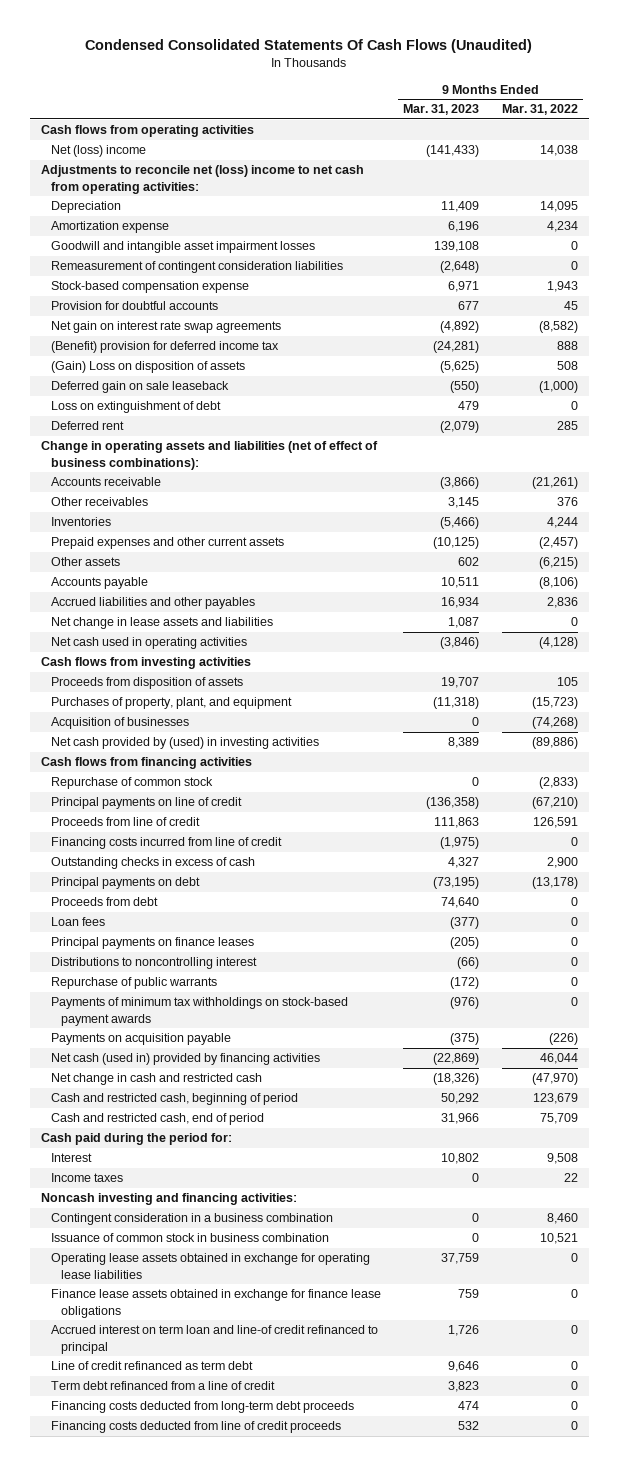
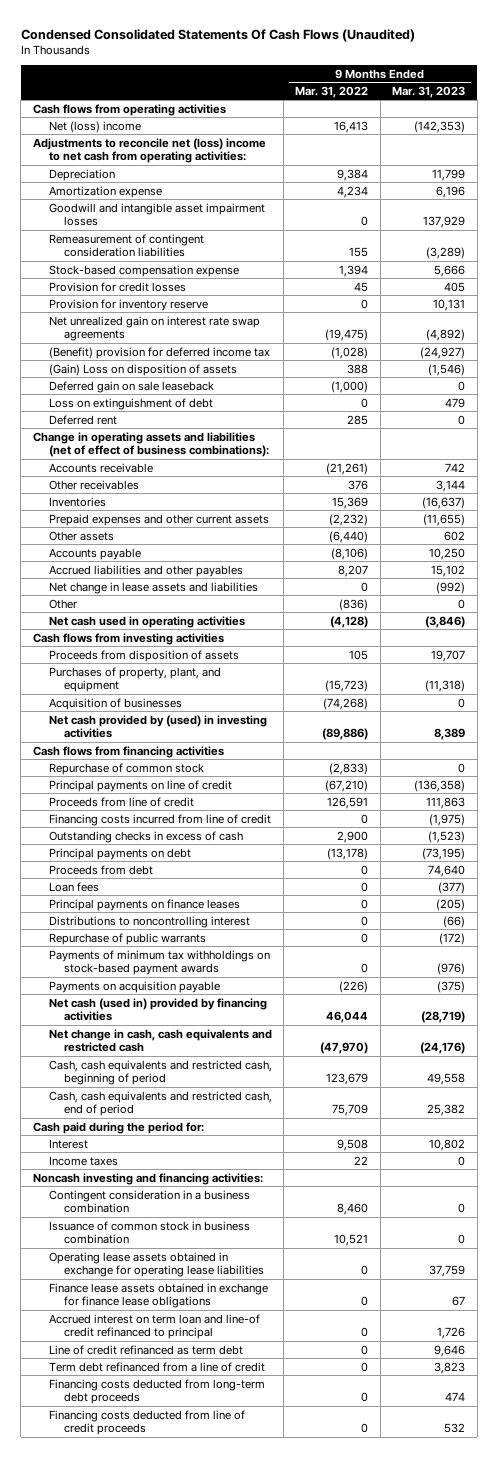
- | 9 Months Ended Mar. 31, 2023 | 9 Months Ended Mar. 31, 2022
+ | 9 Months Ended Mar. 31, 2022 | 9 Months Ended Mar. 31, 2023
- Net (loss) income | (141,433) | 14,038
+ Net (loss) income | 16,413 | (142,353)
- Depreciation | 11,409 | 14,095
+ Depreciation | 9,384 | 11,799
- Goodwill and intangible asset impairment losses | 139,108 | 0
- Remeasurement of contingent consideration liabilities | (2,648) | 0
- Stock-based compensation expense | 6,971 | 1,943
- Provision for doubtful accounts | 677 | 45
- Net gain on interest rate swap agreements | (4,892) | (8,582)
- (Benefit) provision for deferred income tax | (24,281) | 888
- (Gain) Loss on disposition of assets | (5,625) | 508
- Deferred gain on sale leaseback | (550) | (1,000)
+ Goodwill and intangible asset impairment losses | 0 | 137,929
+ Remeasurement of contingent consideration liabilities | 155 | (3,289)
+ Stock-based compensation expense | 1,394 | 5,666
+ Provision for credit losses | 45 | 405
+ Provision for inventory reserve | 0 | 10,131
+ Net unrealized gain on interest rate swap agreements | (19,475) | (4,892)
+ (Benefit) provision for deferred income tax | (1,028) | (24,927)
+ (Gain) Loss on disposition of assets | 388 | (1,546)
+ Deferred gain on sale leaseback | (1,000) | 0
- Deferred rent | (2,079) | 285
+ Deferred rent | 285 | 0
- Accounts receivable | (3,866) | (21,261)
- Other receivables | 3,145 | 376
- Inventories | (5,466) | 4,244
- Prepaid expenses and other current assets | (10,125) | (2,457)
- Other assets | 602 | (6,215)
- Accounts payable | 10,511 | (8,106)
- Accrued liabilities and other payables | 16,934 | 2,836
- Net change in lease assets and liabilities | 1,087 | 0
+ Accounts receivable | (21,261) | 742
+ Other receivables | 376 | 3,144
+ Inventories | 15,369 | (16,637)
+ Prepaid expenses and other current assets | (2,232) | (11,655)
+ Other assets | (6,440) | 602
+ Accounts payable | (8,106) | 10,250
+ Accrued liabilities and other payables | 8,207 | 15,102
+ Net change in lease assets and liabilities | 0 | (992)
+ Other | (836) | 0
- Outstanding checks in excess of cash | 4,327 | 2,900
+ Outstanding checks in excess of cash | 2,900 | (1,523)
- Net cash (used in) provided by financing activities | (22,869) | 46,044
- Net change in cash and restricted cash | (18,326) | (47,970)
- Cash and restricted cash, beginning of period | 50,292 | 123,679
- Cash and restricted cash, end of period | 31,966 | 75,709
+ Net cash (used in) provided by financing activities | 46,044 | (28,719)
+ Net change in cash, cash equivalents and restricted cash | (47,970) | (24,176)
+ Cash, cash equivalents and restricted cash, beginning of period | 123,679 | 49,558
+ Cash, cash equivalents and restricted cash, end of period | 75,709 | 25,382
- Finance lease assets obtained in exchange for finance lease obligations | 759 | 0
+ Finance lease assets obtained in exchange for finance lease obligations | 0 | 67

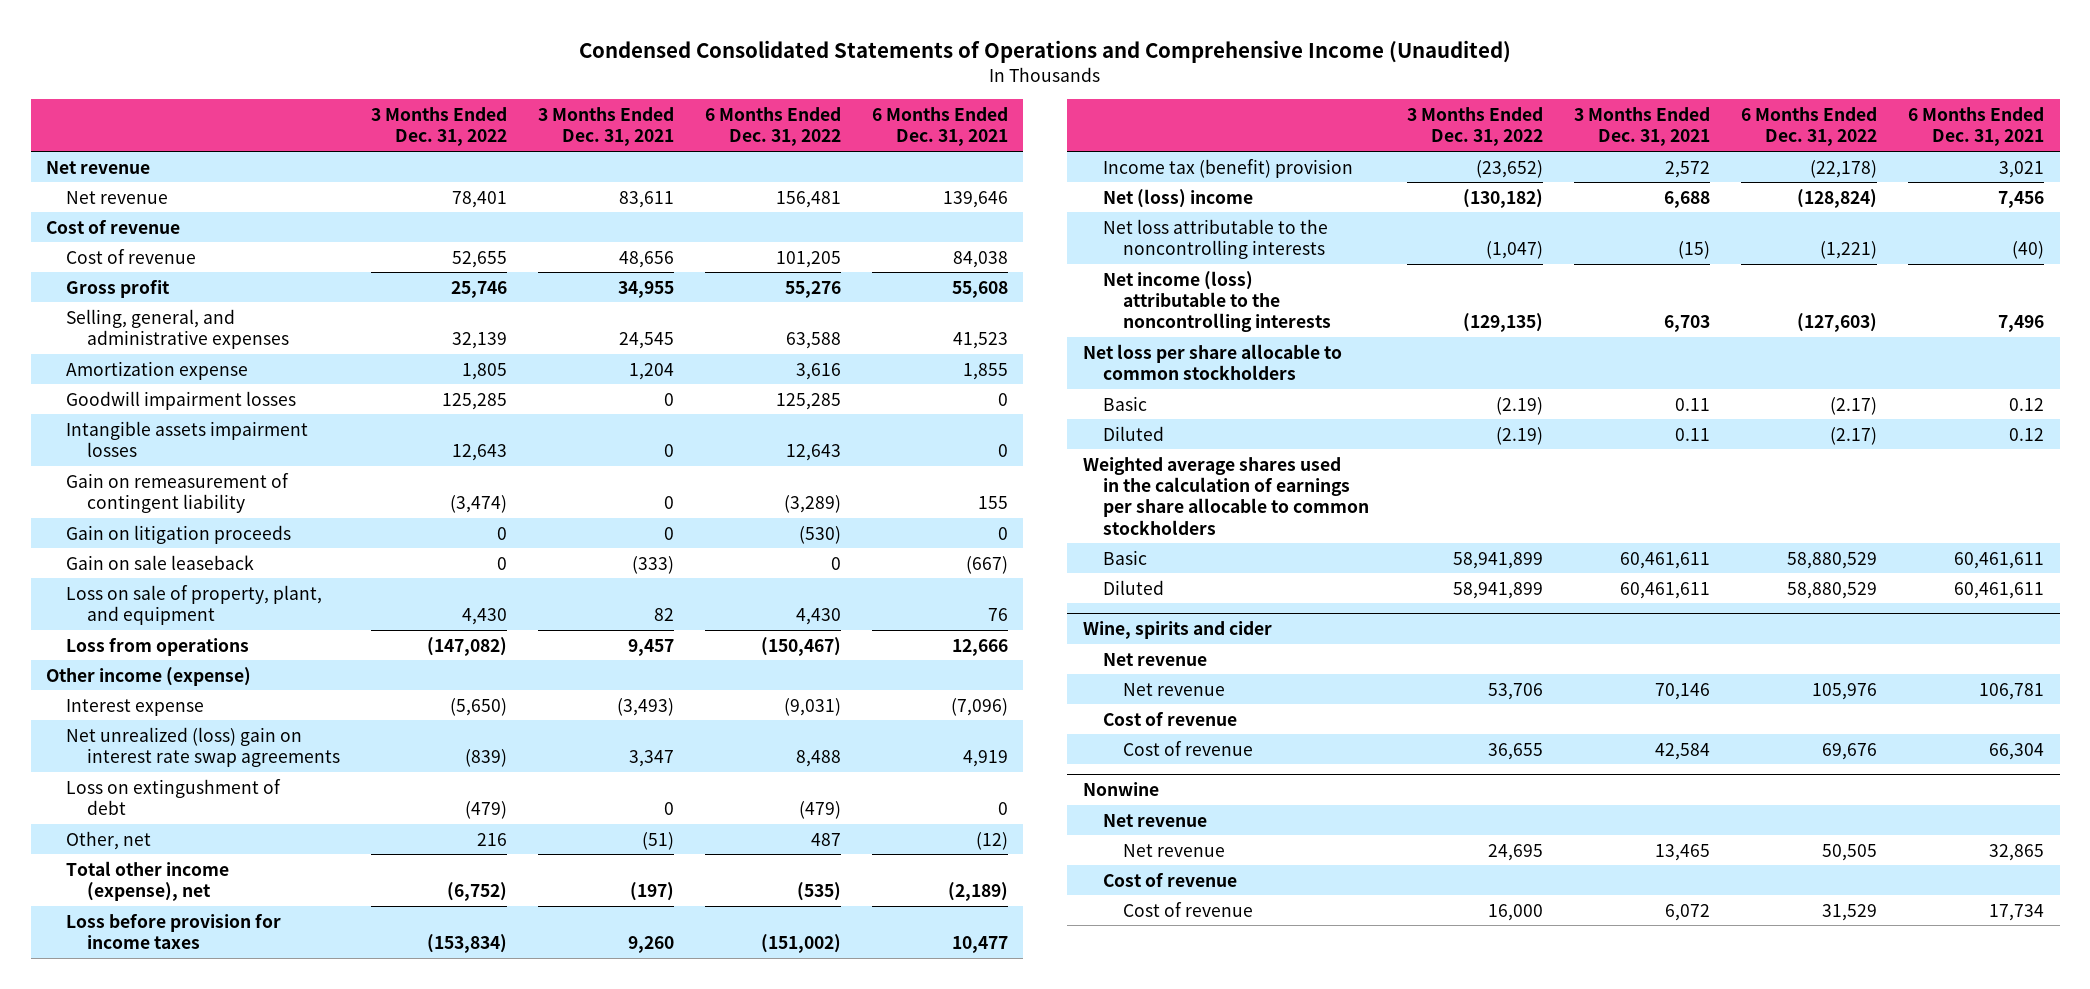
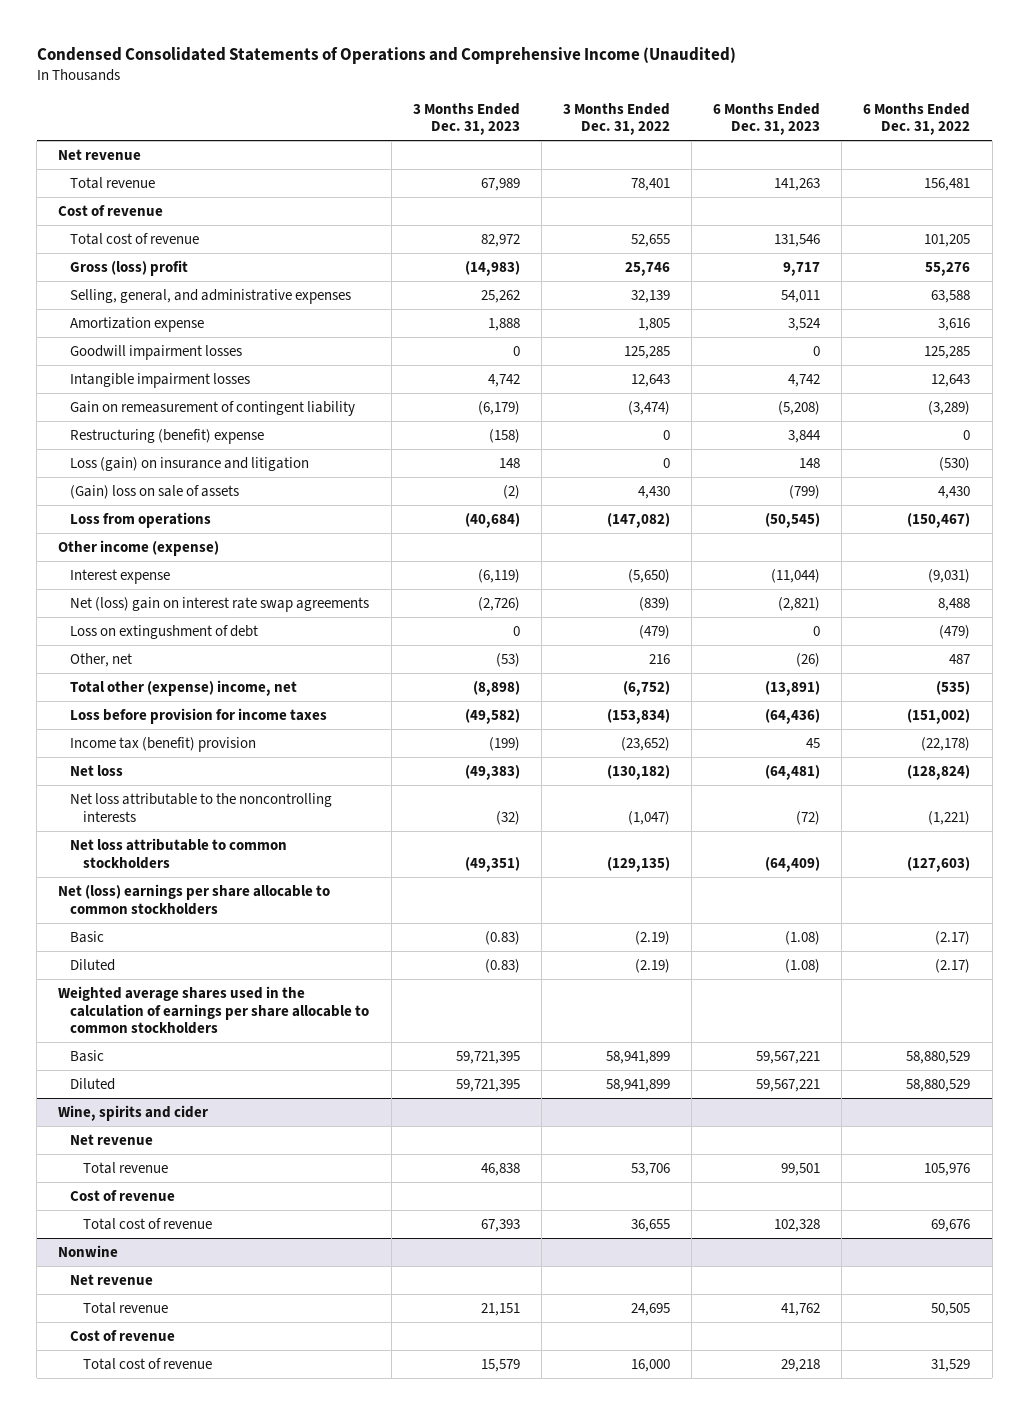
- | 3 Months Ended Dec. 31, 2022 | 3 Months Ended Dec. 31, 2021 | 6 Months Ended Dec. 31, 2022 | 6 Months Ended Dec. 31, 2021
+ | 3 Months Ended Dec. 31, 2023 | 3 Months Ended Dec. 31, 2022 | 6 Months Ended Dec. 31, 2023 | 6 Months Ended Dec. 31, 2022
- Net revenue | 78,401 | 83,611 | 156,481 | 139,646
+ Total revenue | 67,989 | 78,401 | 141,263 | 156,481
- Cost of revenue | 52,655 | 48,656 | 101,205 | 84,038
- Gross profit | 25,746 | 34,955 | 55,276 | 55,608
+ Total cost of revenue | 82,972 | 52,655 | 131,546 | 101,205
+ Gross (loss) profit | (14,983) | 25,746 | 9,717 | 55,276
- Intangible assets impairment losses | 12,643 | 0 | 12,643 | 0
+ Intangible impairment losses | 4,742 | 12,643 | 4,742 | 12,643
- Gain on litigation proceeds | 0 | 0 | (530) | 0
- Gain on sale leaseback | 0 | (333) | 0 | (667)
- Loss on sale of property, plant, and equipment | 4,430 | 82 | 4,430 | 76
+ Restructuring (benefit) expense | (158) | 0 | 3,844 | 0
+ Loss (gain) on insurance and litigation | 148 | 0 | 148 | (530)
+ (Gain) loss on sale of assets | (2) | 4,430 | (799) | 4,430
- Net unrealized (loss) gain on interest rate swap agreements | (839) | 3,347 | 8,488 | 4,919
+ Net (loss) gain on interest rate swap agreements | (2,726) | (839) | (2,821) | 8,488
- Total other income (expense), net | (6,752) | (197) | (535) | (2,189)
+ Total other (expense) income, net | (8,898) | (6,752) | (13,891) | (535)
- Net (loss) income | (130,182) | 6,688 | (128,824) | 7,456
+ Net loss | (49,383) | (130,182) | (64,481) | (128,824)
- Net income (loss) attributable to the noncontrolling interests | (129,135) | 6,703 | (127,603) | 7,496
- Net loss per share allocable to common stockholders
+ Net loss attributable to common stockholders | (49,351) | (129,135) | (64,409) | (127,603)
+ Net (loss) earnings per share allocable to common stockholders
@ Wine, spirits and cider
- Net revenue | 53,706 | 70,146 | 105,976 | 106,781
+ Total revenue | 46,838 | 53,706 | 99,501 | 105,976
- Cost of revenue | 36,655 | 42,584 | 69,676 | 66,304
+ Total cost of revenue | 67,393 | 36,655 | 102,328 | 69,676
@ Nonwine
- Net revenue | 24,695 | 13,465 | 50,505 | 32,865
+ Total revenue | 21,151 | 24,695 | 41,762 | 50,505
- Cost of revenue | 16,000 | 6,072 | 31,529 | 17,734
+ Total cost of revenue | 15,579 | 16,000 | 29,218 | 31,529

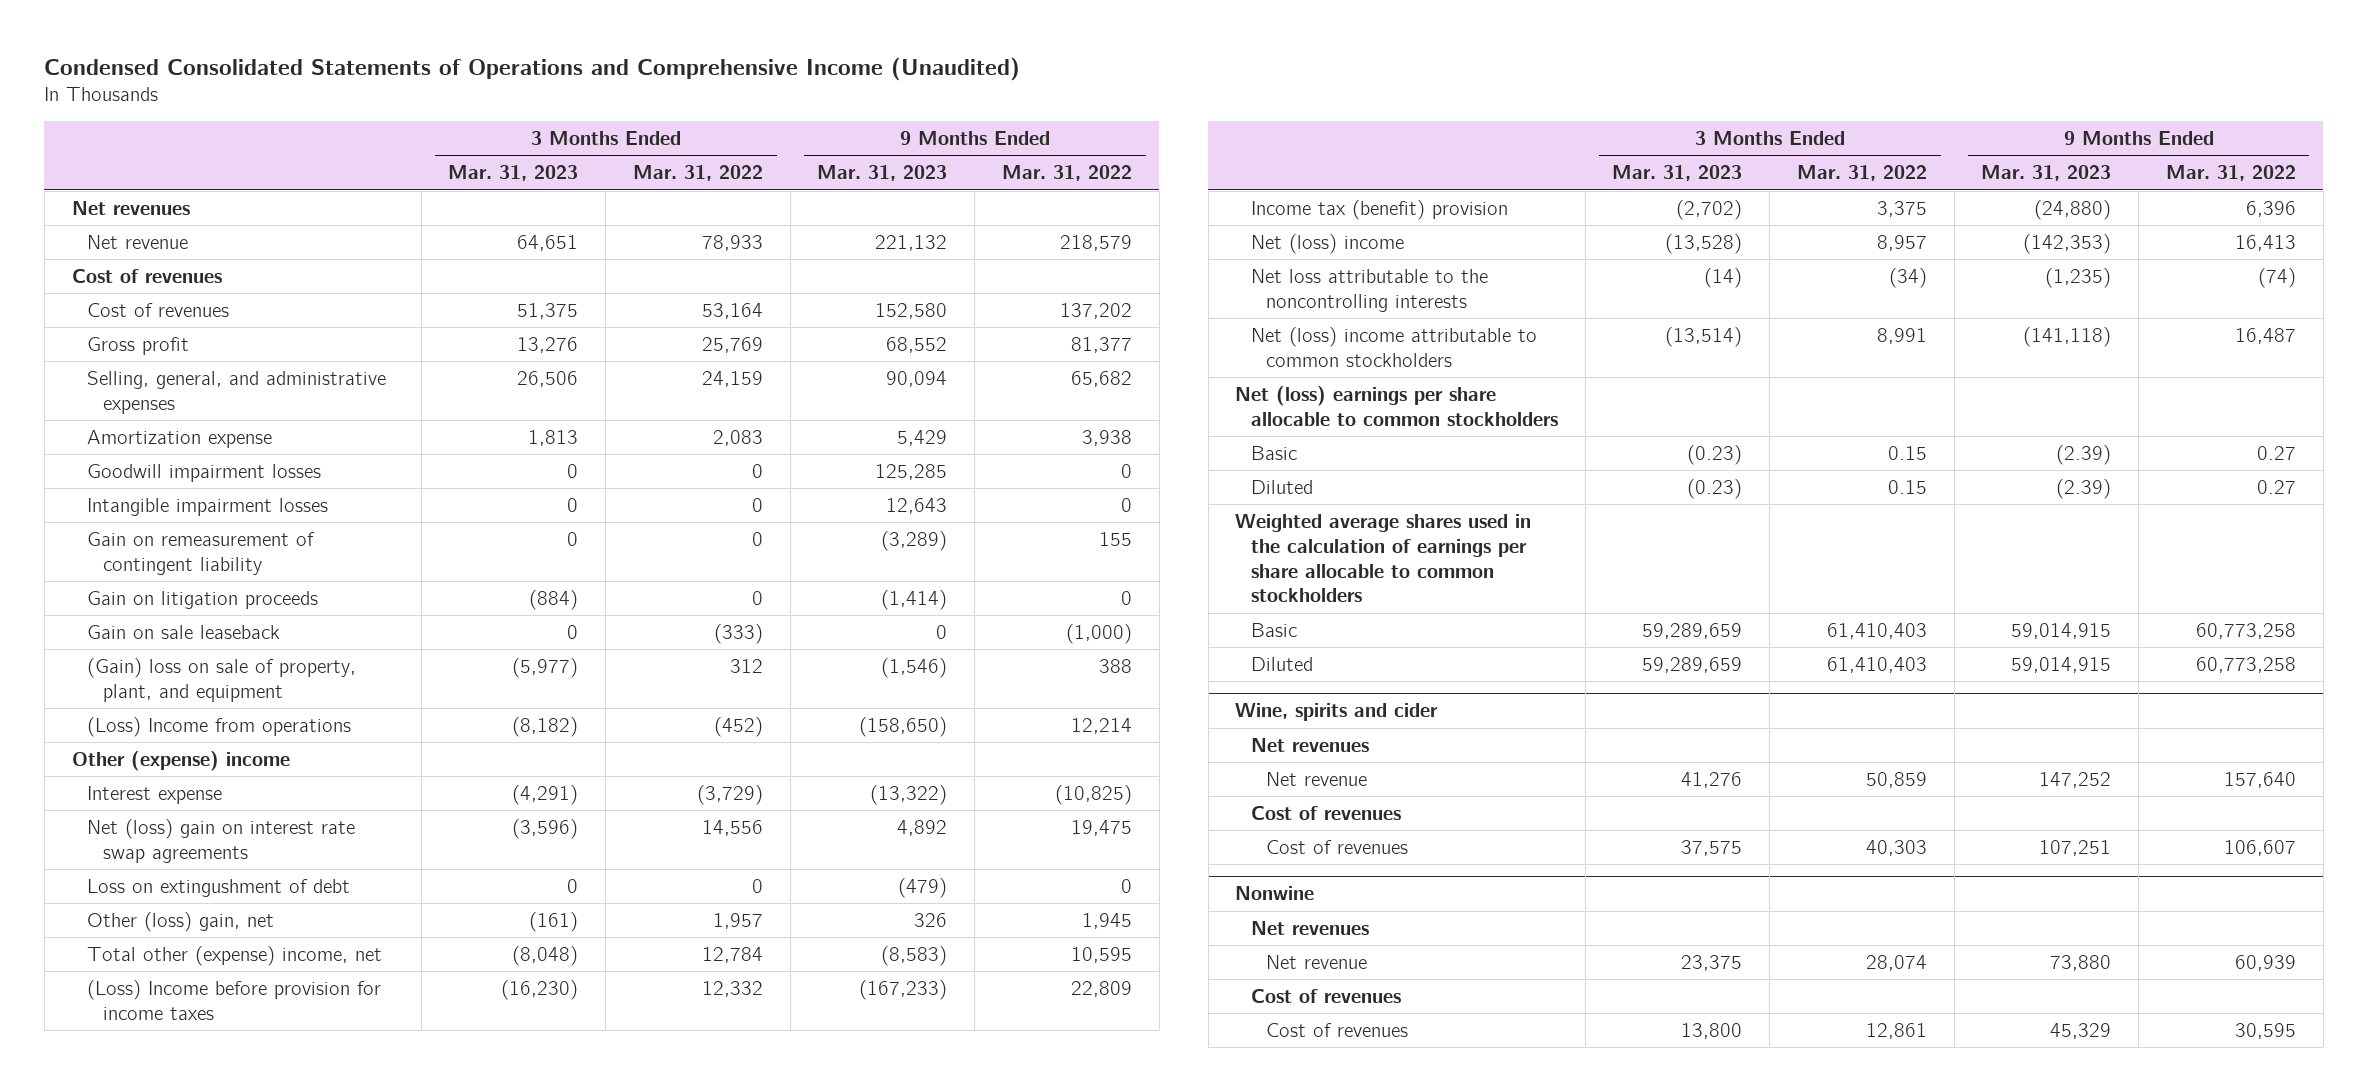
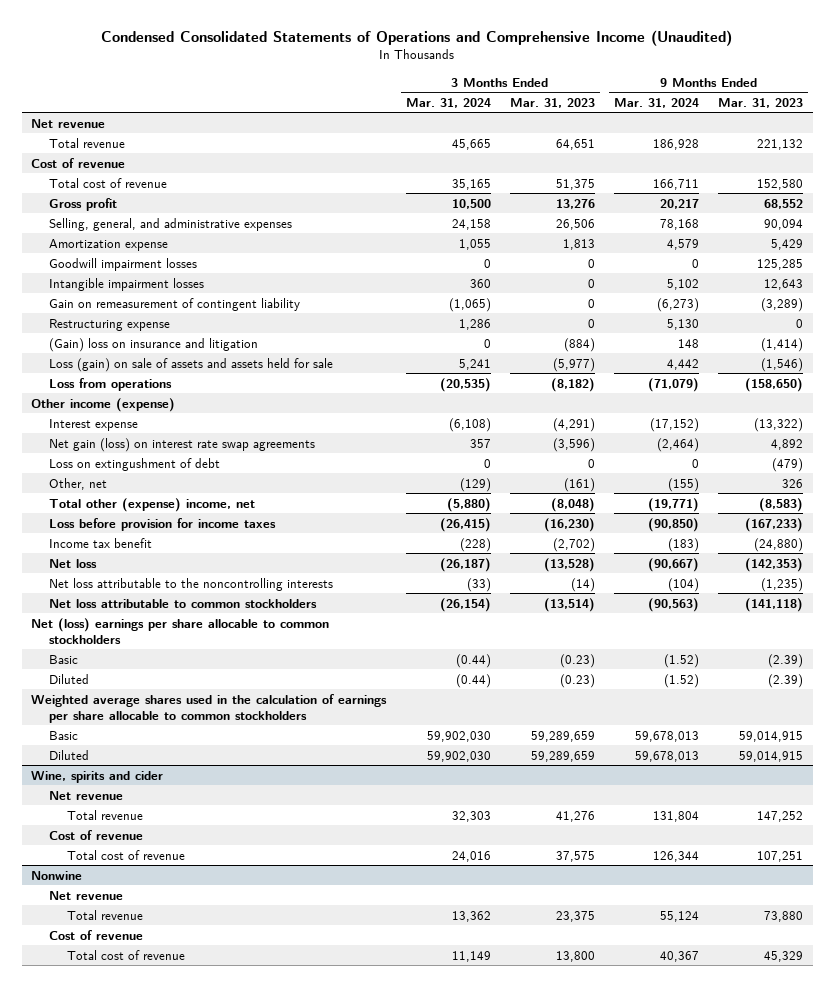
- | 3 Months Ended Mar. 31, 2023 | 3 Months Ended Mar. 31, 2022 | 9 Months Ended Mar. 31, 2023 | 9 Months Ended Mar. 31, 2022
+ | 3 Months Ended Mar. 31, 2024 | 3 Months Ended Mar. 31, 2023 | 9 Months Ended Mar. 31, 2024 | 9 Months Ended Mar. 31, 2023
- Net revenues
- Net revenue | 64,651 | 78,933 | 221,132 | 218,579
- Cost of revenues
- Cost of revenues | 51,375 | 53,164 | 152,580 | 137,202
+ Net revenue
+ Total revenue | 45,665 | 64,651 | 186,928 | 221,132
+ Cost of revenue
+ Total cost of revenue | 35,165 | 51,375 | 166,711 | 152,580
- Gain on litigation proceeds | (884) | 0 | (1,414) | 0
- Gain on sale leaseback | 0 | (333) | 0 | (1,000)
- (Gain) loss on sale of property, plant, and equipment | (5,977) | 312 | (1,546) | 388
- (Loss) Income from operations | (8,182) | (452) | (158,650) | 12,214
- Other (expense) income
+ Restructuring expense | 1,286 | 0 | 5,130 | 0
+ (Gain) loss on insurance and litigation | 0 | (884) | 148 | (1,414)
+ Loss (gain) on sale of assets and assets held for sale | 5,241 | (5,977) | 4,442 | (1,546)
+ Loss from operations | (20,535) | (8,182) | (71,079) | (158,650)
+ Other income (expense)
- Net (loss) gain on interest rate swap agreements | (3,596) | 14,556 | 4,892 | 19,475
+ Net gain (loss) on interest rate swap agreements | 357 | (3,596) | (2,464) | 4,892
- Other (loss) gain, net | (161) | 1,957 | 326 | 1,945
+ Other, net | (129) | (161) | (155) | 326
- (Loss) Income before provision for income taxes | (16,230) | 12,332 | (167,233) | 22,809
- Income tax (benefit) provision | (2,702) | 3,375 | (24,880) | 6,396
- Net (loss) income | (13,528) | 8,957 | (142,353) | 16,413
+ Loss before provision for income taxes | (26,415) | (16,230) | (90,850) | (167,233)
+ Income tax benefit | (228) | (2,702) | (183) | (24,880)
+ Net loss | (26,187) | (13,528) | (90,667) | (142,353)
- Net (loss) income attributable to common stockholders | (13,514) | 8,991 | (141,118) | 16,487
+ Net loss attributable to common stockholders | (26,154) | (13,514) | (90,563) | (141,118)
@ Wine, spirits and cider
- Net revenues
- Net revenue | 41,276 | 50,859 | 147,252 | 157,640
- Cost of revenues
- Cost of revenues | 37,575 | 40,303 | 107,251 | 106,607
+ Net revenue
+ Total revenue | 32,303 | 41,276 | 131,804 | 147,252
+ Cost of revenue
+ Total cost of revenue | 24,016 | 37,575 | 126,344 | 107,251
@ Nonwine
- Net revenues
- Net revenue | 23,375 | 28,074 | 73,880 | 60,939
- Cost of revenues
- Cost of revenues | 13,800 | 12,861 | 45,329 | 30,595
+ Net revenue
+ Total revenue | 13,362 | 23,375 | 55,124 | 73,880
+ Cost of revenue
+ Total cost of revenue | 11,149 | 13,800 | 40,367 | 45,329

